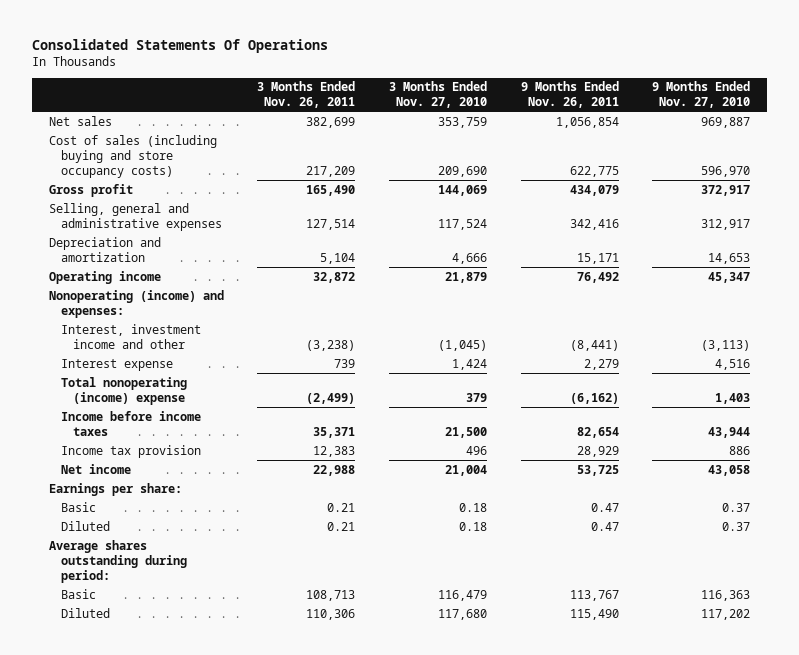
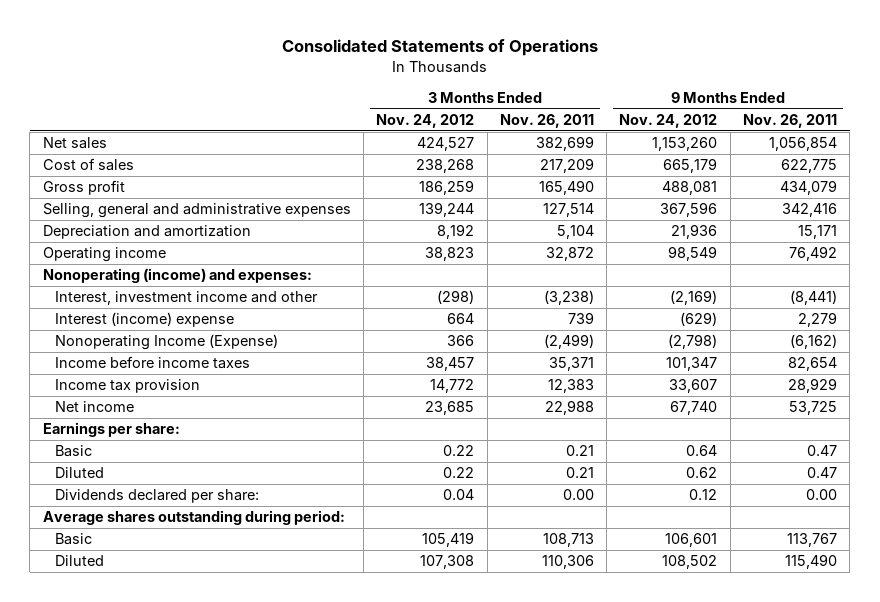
- Consolidated Statements Of Operations
+ Consolidated Statements of Operations
- | 3 Months Ended Nov. 26, 2011 | 3 Months Ended Nov. 27, 2010 | 9 Months Ended Nov. 26, 2011 | 9 Months Ended Nov. 27, 2010
+ | 3 Months Ended Nov. 24, 2012 | 3 Months Ended Nov. 26, 2011 | 9 Months Ended Nov. 24, 2012 | 9 Months Ended Nov. 26, 2011
- Cost of sales (including buying and store occupancy costs) | 217,209 | 209,690 | 622,775 | 596,970
+ Cost of sales | 238,268 | 217,209 | 665,179 | 622,775
- Interest expense | 739 | 1,424 | 2,279 | 4,516
- Total nonoperating (income) expense | (2,499) | 379 | (6,162) | 1,403
+ Interest (income) expense | 664 | 739 | (629) | 2,279
+ Nonoperating Income (Expense) | 366 | (2,499) | (2,798) | (6,162)
+ Dividends declared per share: | 0.04 | 0.00 | 0.12 | 0.00

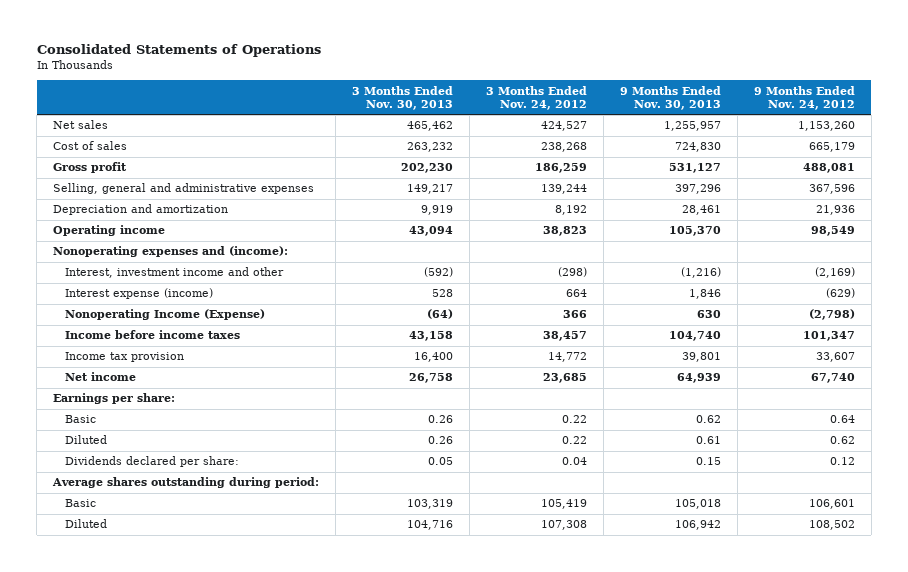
- | 3 Months Ended Nov. 24, 2012 | 3 Months Ended Nov. 26, 2011 | 9 Months Ended Nov. 24, 2012 | 9 Months Ended Nov. 26, 2011
+ | 3 Months Ended Nov. 30, 2013 | 3 Months Ended Nov. 24, 2012 | 9 Months Ended Nov. 30, 2013 | 9 Months Ended Nov. 24, 2012
- Nonoperating (income) and expenses:
+ Nonoperating expenses and (income):
- Interest (income) expense | 664 | 739 | (629) | 2,279
+ Interest expense (income) | 528 | 664 | 1,846 | (629)

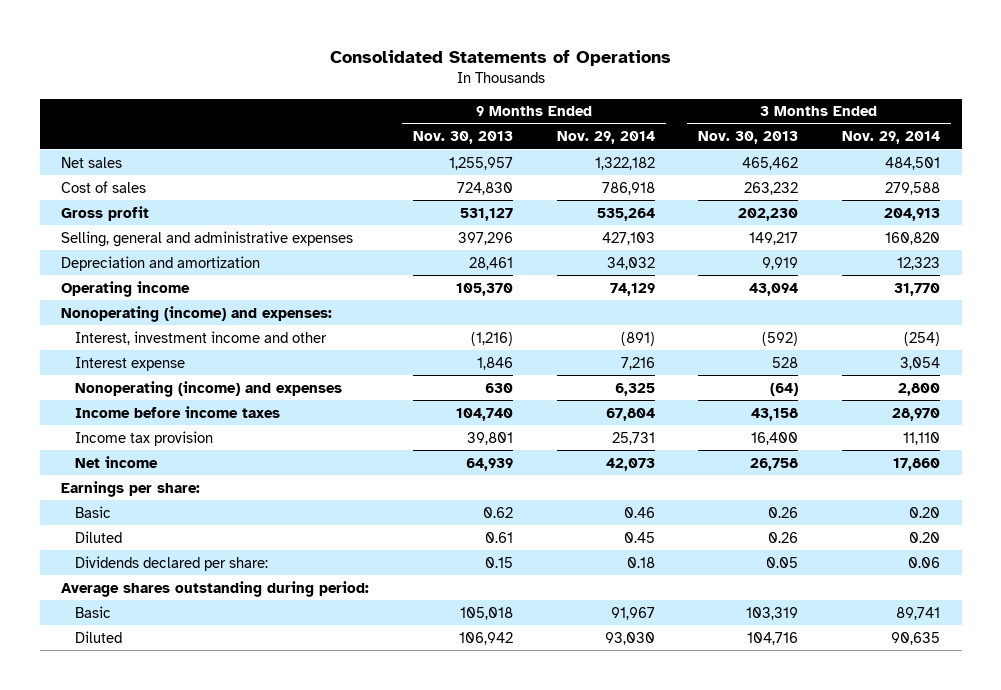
- | 3 Months Ended Nov. 30, 2013 | 3 Months Ended Nov. 24, 2012 | 9 Months Ended Nov. 30, 2013 | 9 Months Ended Nov. 24, 2012
+ | 9 Months Ended Nov. 30, 2013 | 9 Months Ended Nov. 29, 2014 | 3 Months Ended Nov. 30, 2013 | 3 Months Ended Nov. 29, 2014
- Nonoperating expenses and (income):
+ Nonoperating (income) and expenses:
- Interest expense (income) | 528 | 664 | 1,846 | (629)
- Nonoperating Income (Expense) | (64) | 366 | 630 | (2,798)
+ Interest expense | 1,846 | 7,216 | 528 | 3,054
+ Nonoperating (income) and expenses | 630 | 6,325 | (64) | 2,800

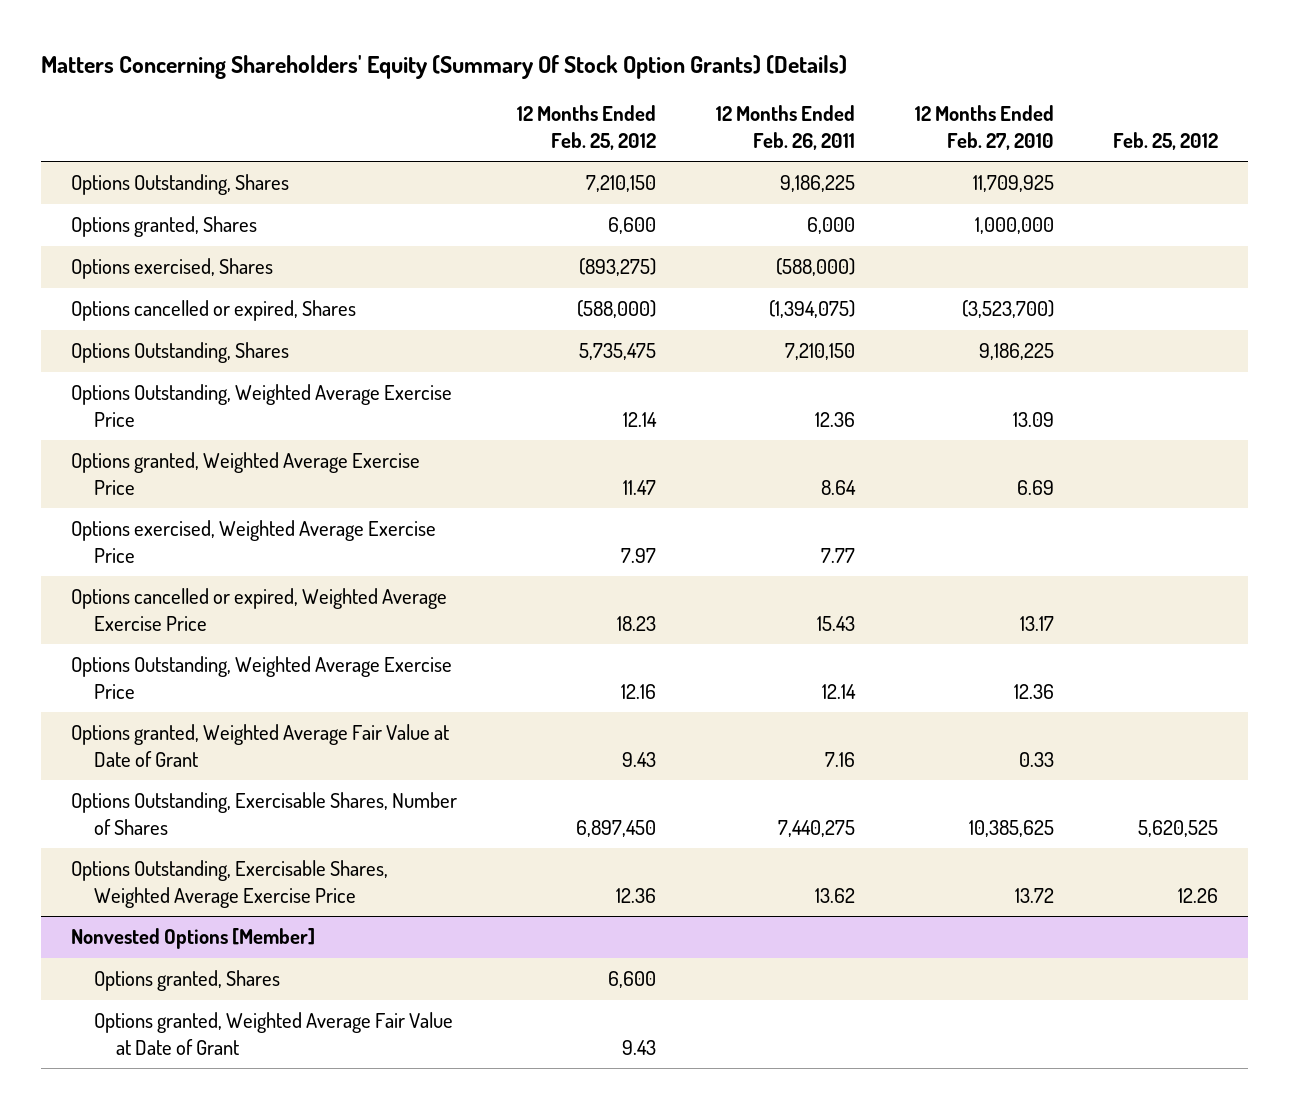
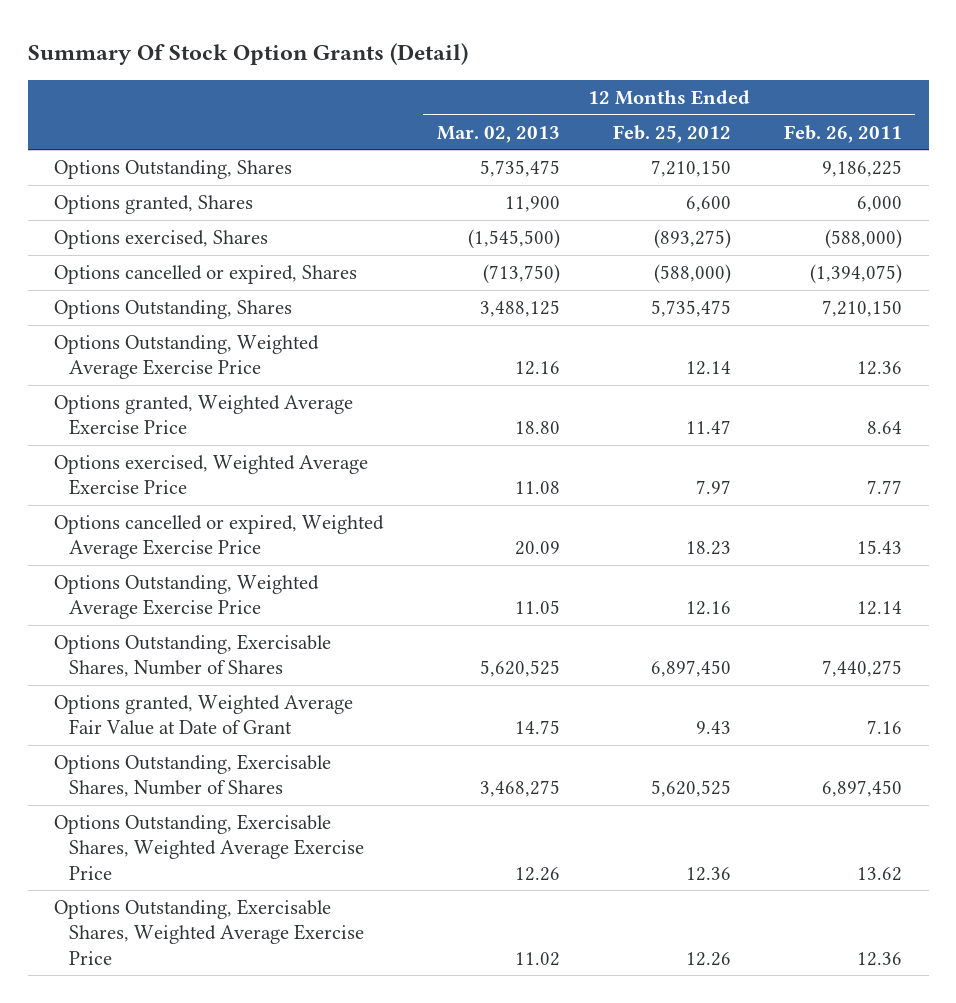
- Matters Concerning Shareholders' Equity (Summary Of Stock Option Grants) (Details)
+ Summary Of Stock Option Grants (Detail)
- | 12 Months Ended Feb. 25, 2012 | 12 Months Ended Feb. 26, 2011 | 12 Months Ended Feb. 27, 2010 | Feb. 25, 2012
+ | 12 Months Ended Mar. 02, 2013 | 12 Months Ended Feb. 25, 2012 | 12 Months Ended Feb. 26, 2011
moved down: Options granted, Weighted Average Fair Value at Date of Grant | 14.75 | 9.43 | 7.16
+ Options Outstanding, Exercisable Shares, Number of Shares | 3,468,275 | 5,620,525 | 6,897,450
- Nonvested Options [Member]
- Options granted, Shares | 6,600 | | |
- Options granted, Weighted Average Fair Value at Date of Grant | 9.43 | | |
+ Options Outstanding, Exercisable Shares, Weighted Average Exercise Price | 11.02 | 12.26 | 12.36

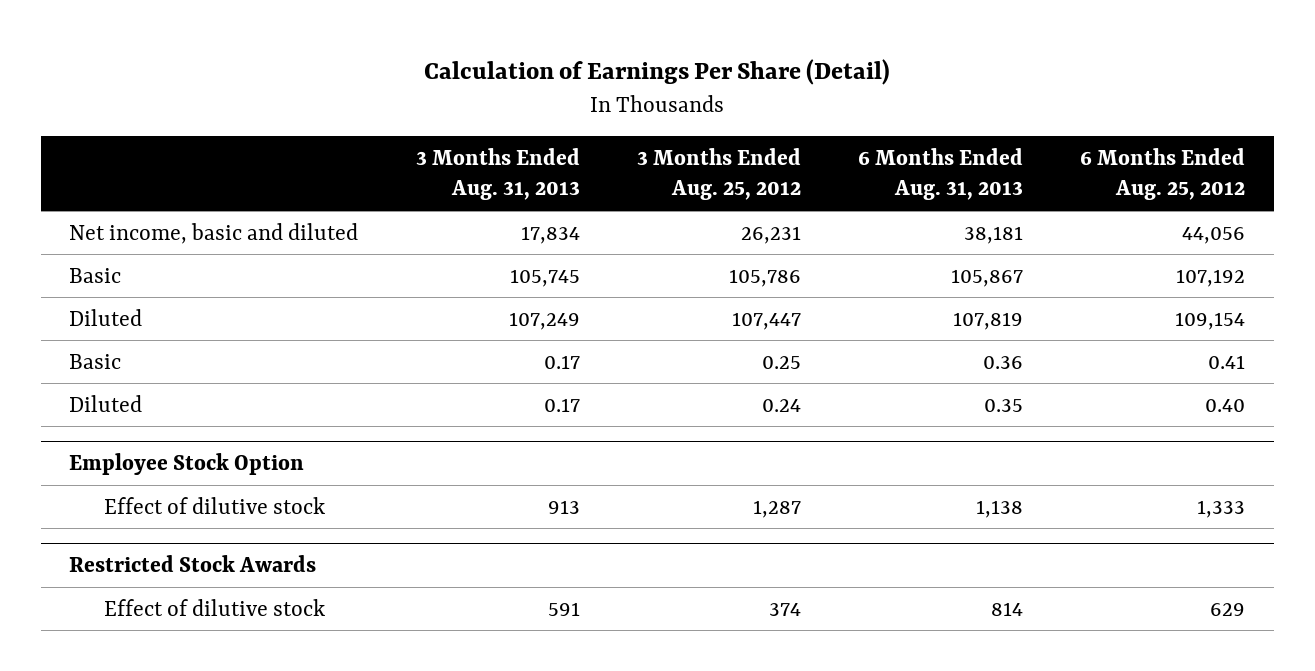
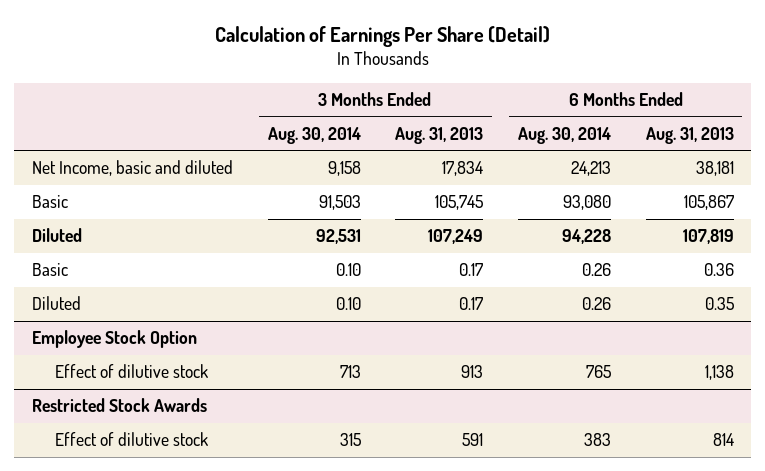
- | 3 Months Ended Aug. 31, 2013 | 3 Months Ended Aug. 25, 2012 | 6 Months Ended Aug. 31, 2013 | 6 Months Ended Aug. 25, 2012
+ | 3 Months Ended Aug. 30, 2014 | 3 Months Ended Aug. 31, 2013 | 6 Months Ended Aug. 30, 2014 | 6 Months Ended Aug. 31, 2013
- Net income, basic and diluted | 17,834 | 26,231 | 38,181 | 44,056
+ Net Income, basic and diluted | 9,158 | 17,834 | 24,213 | 38,181

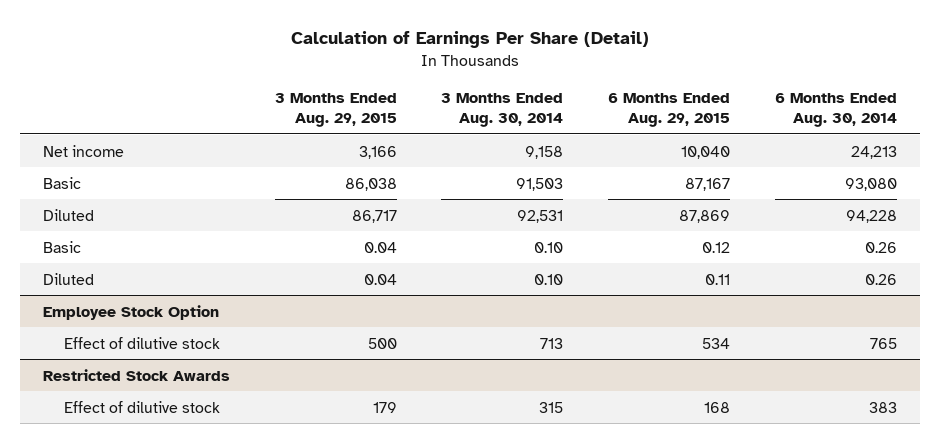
- | 3 Months Ended Aug. 30, 2014 | 3 Months Ended Aug. 31, 2013 | 6 Months Ended Aug. 30, 2014 | 6 Months Ended Aug. 31, 2013
+ | 3 Months Ended Aug. 29, 2015 | 3 Months Ended Aug. 30, 2014 | 6 Months Ended Aug. 29, 2015 | 6 Months Ended Aug. 30, 2014
- Net Income, basic and diluted | 9,158 | 17,834 | 24,213 | 38,181
+ Net income | 3,166 | 9,158 | 10,040 | 24,213

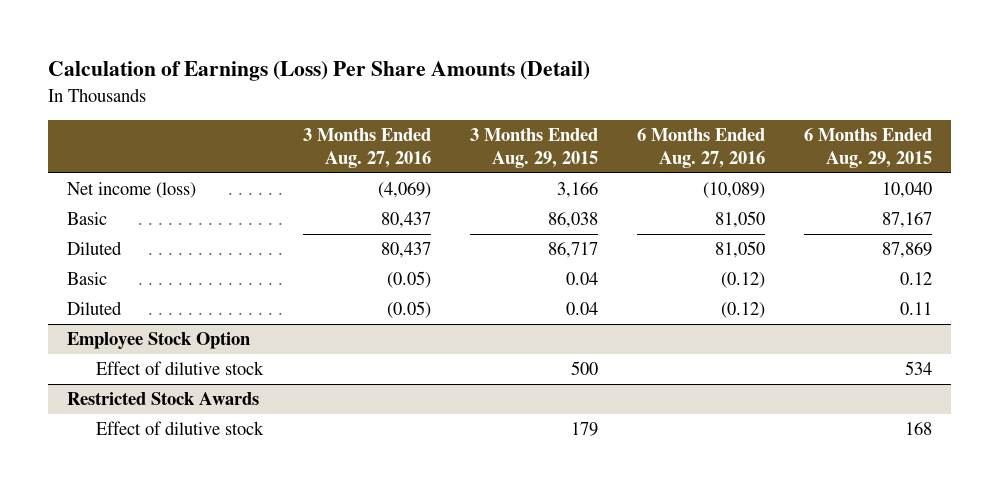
- Calculation of Earnings Per Share (Detail)
+ Calculation of Earnings (Loss) Per Share Amounts (Detail)
- | 3 Months Ended Aug. 29, 2015 | 3 Months Ended Aug. 30, 2014 | 6 Months Ended Aug. 29, 2015 | 6 Months Ended Aug. 30, 2014
+ | 3 Months Ended Aug. 27, 2016 | 3 Months Ended Aug. 29, 2015 | 6 Months Ended Aug. 27, 2016 | 6 Months Ended Aug. 29, 2015
- Net income | 3,166 | 9,158 | 10,040 | 24,213
+ Net income (loss) | (4,069) | 3,166 | (10,089) | 10,040

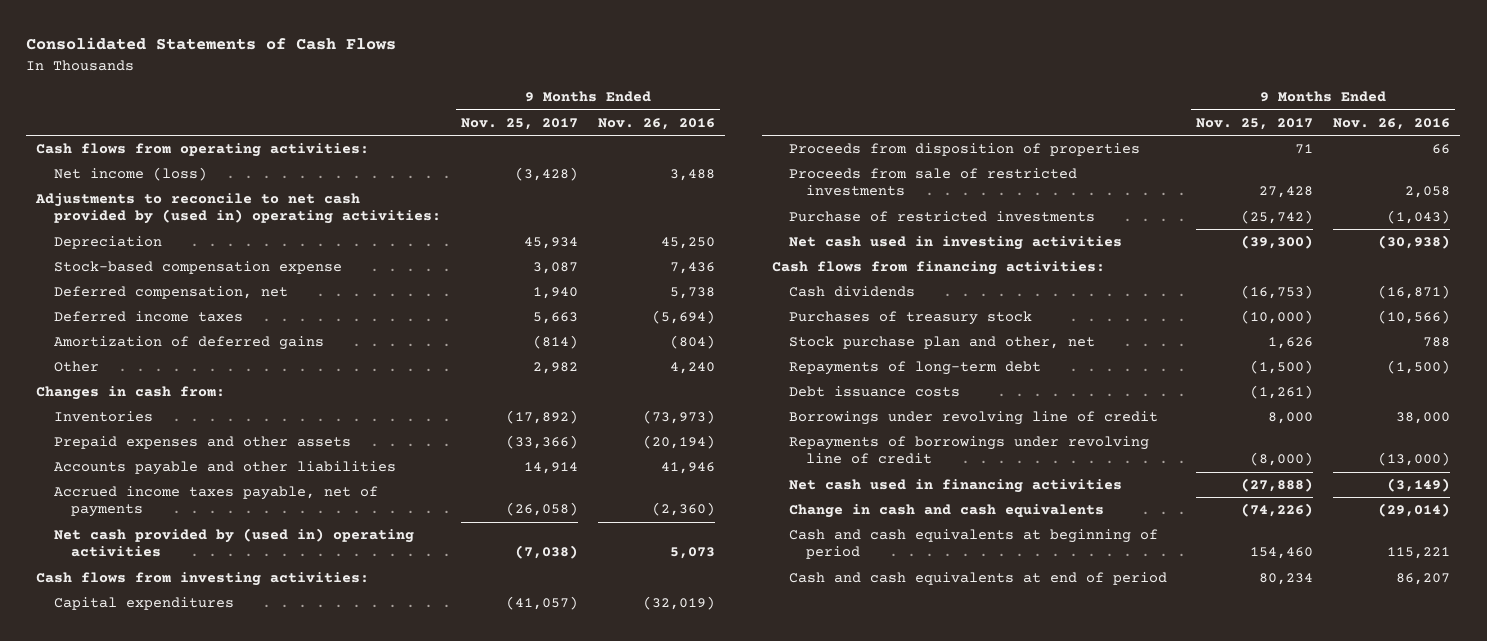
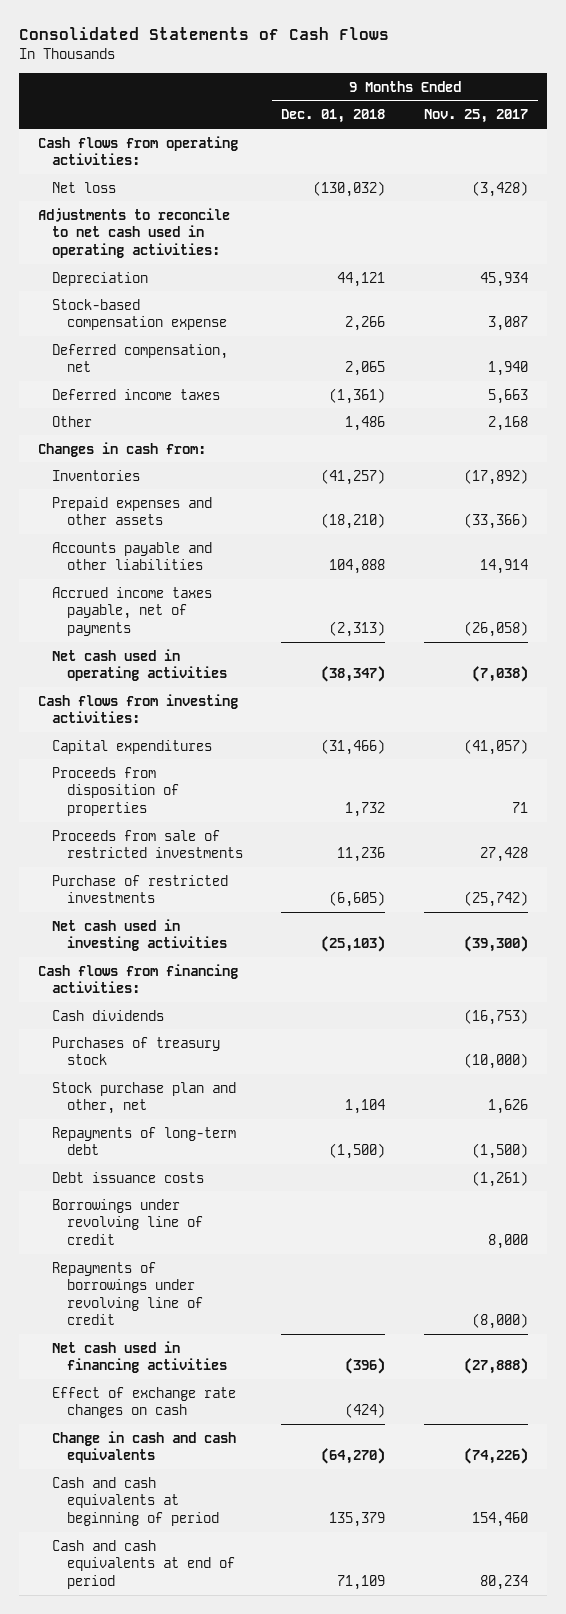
- | 9 Months Ended Nov. 25, 2017 | 9 Months Ended Nov. 26, 2016
+ | 9 Months Ended Dec. 01, 2018 | 9 Months Ended Nov. 25, 2017
- Net income (loss) | (3,428) | 3,488
- Adjustments to reconcile to net cash provided by (used in) operating activities:
+ Net loss | (130,032) | (3,428)
+ Adjustments to reconcile to net cash used in operating activities:
- Amortization of deferred gains | (814) | (804)
- Other | 2,982 | 4,240
+ Other | 1,486 | 2,168
- Net cash provided by (used in) operating activities | (7,038) | 5,073
+ Net cash used in operating activities | (38,347) | (7,038)
+ Effect of exchange rate changes on cash | (424) |

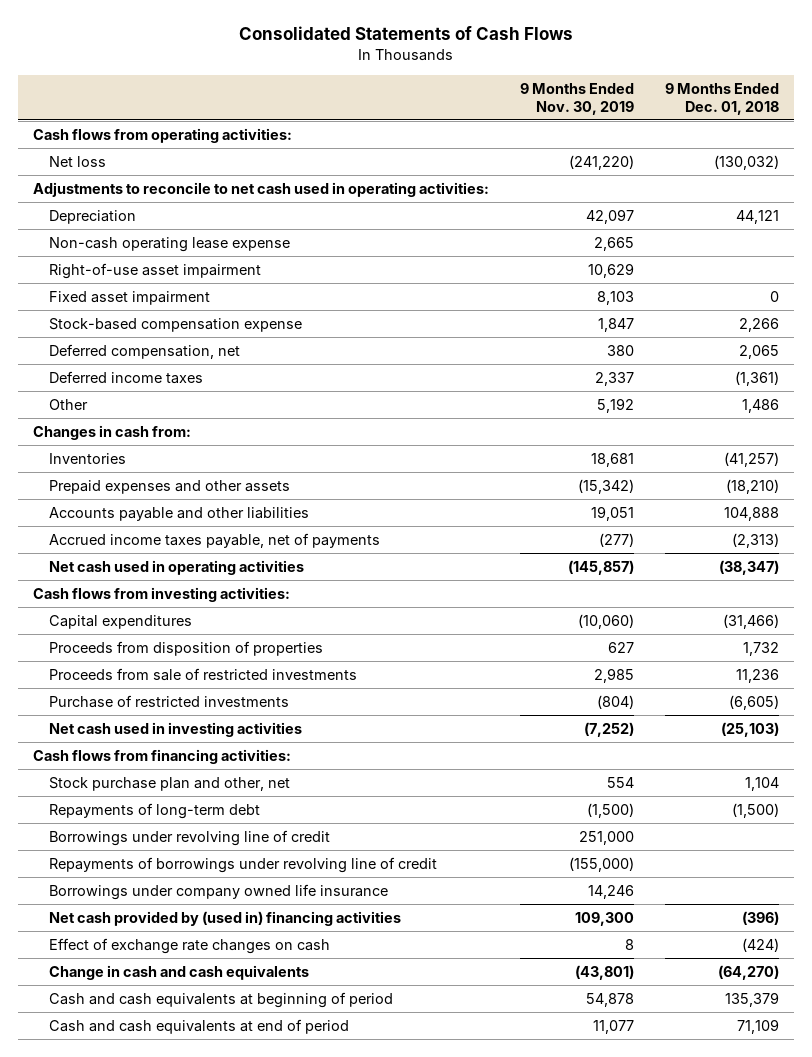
- | 9 Months Ended Dec. 01, 2018 | 9 Months Ended Nov. 25, 2017
+ | 9 Months Ended Nov. 30, 2019 | 9 Months Ended Dec. 01, 2018
+ Non-cash operating lease expense | 2,665 |
+ Right-of-use asset impairment | 10,629 |
+ Fixed asset impairment | 8,103 | 0
- Cash dividends | | (16,753)
- Purchases of treasury stock | | (10,000)
- Debt issuance costs | | (1,261)
- Net cash used in financing activities | (396) | (27,888)
+ Borrowings under company owned life insurance | 14,246 |
+ Net cash provided by (used in) financing activities | 109,300 | (396)

